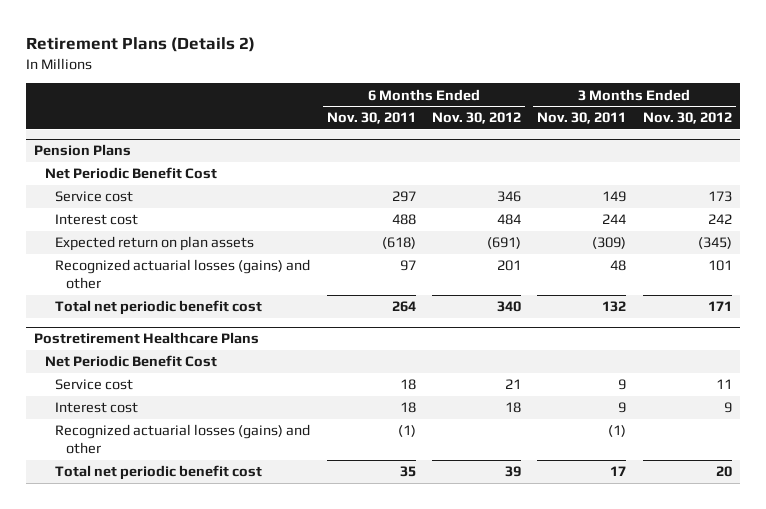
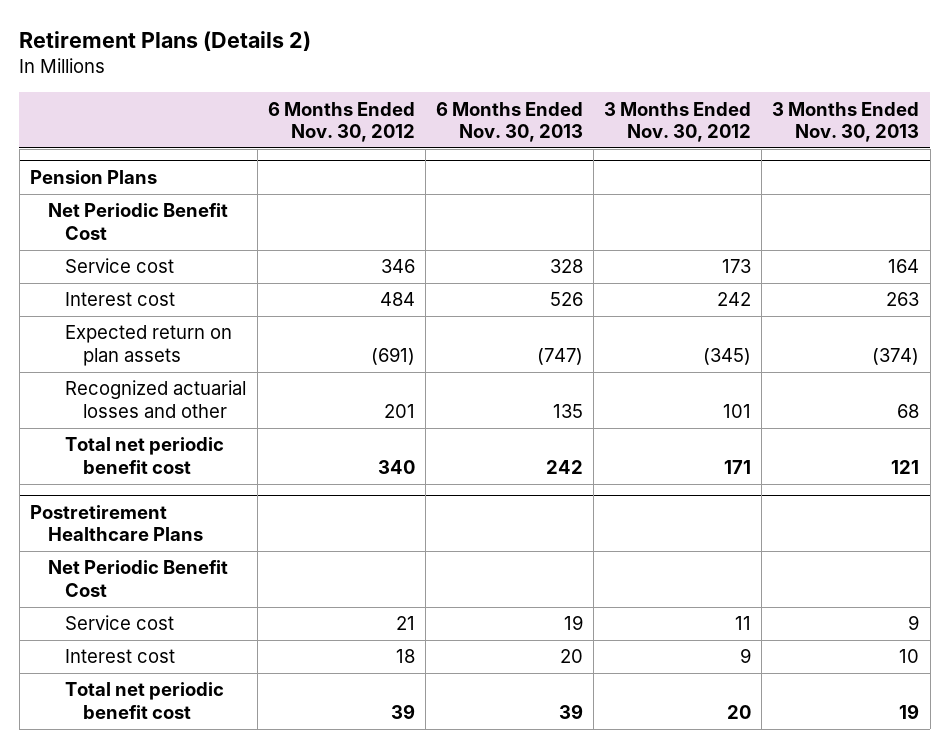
- | 6 Months Ended Nov. 30, 2011 | 6 Months Ended Nov. 30, 2012 | 3 Months Ended Nov. 30, 2011 | 3 Months Ended Nov. 30, 2012
+ | 6 Months Ended Nov. 30, 2012 | 6 Months Ended Nov. 30, 2013 | 3 Months Ended Nov. 30, 2012 | 3 Months Ended Nov. 30, 2013
@ Pension Plans
- Recognized actuarial losses (gains) and other | 97 | 201 | 48 | 101
+ Recognized actuarial losses and other | 201 | 135 | 101 | 68
@ Postretirement Healthcare Plans
- Recognized actuarial losses (gains) and other | (1) | | (1) |

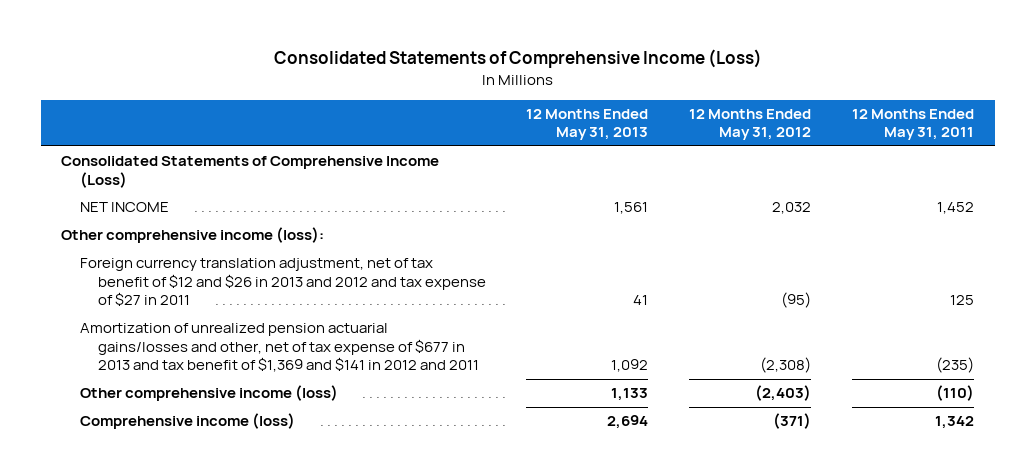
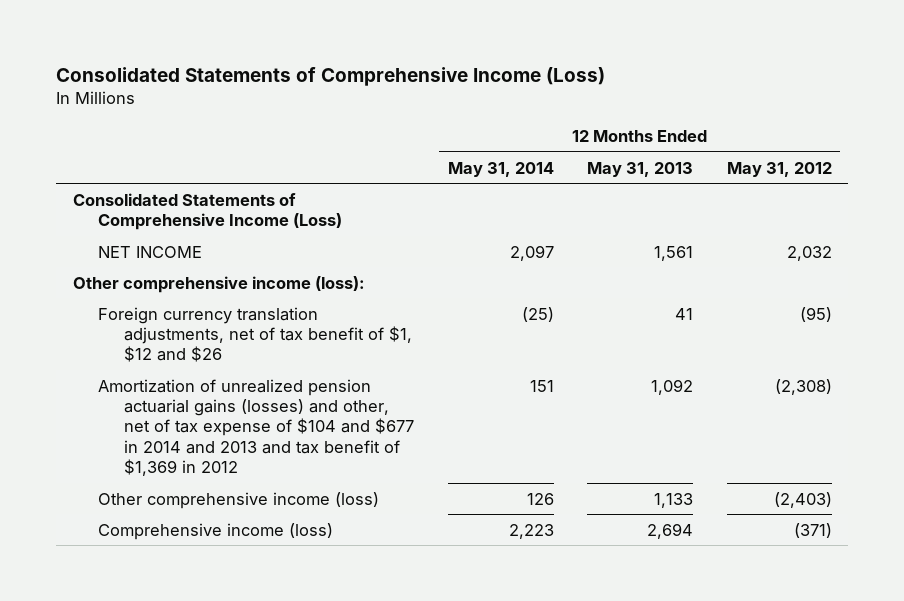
- | 12 Months Ended May 31, 2013 | 12 Months Ended May 31, 2012 | 12 Months Ended May 31, 2011
+ | 12 Months Ended May 31, 2014 | 12 Months Ended May 31, 2013 | 12 Months Ended May 31, 2012
- Foreign currency translation adjustment, net of tax benefit of $12 and $26 in 2013 and 2012 and tax expense of $27 in 2011 | 41 | (95) | 125
- Amortization of unrealized pension actuarial gains/losses and other, net of tax expense of $677 in 2013 and tax benefit of $1,369 and $141 in 2012 and 2011 | 1,092 | (2,308) | (235)
+ Foreign currency translation adjustments, net of tax benefit of $1, $12 and $26 | (25) | 41 | (95)
+ Amortization of unrealized pension actuarial gains (losses) and other, net of tax expense of $104 and $677 in 2014 and 2013 and tax benefit of $1,369 in 2012 | 151 | 1,092 | (2,308)

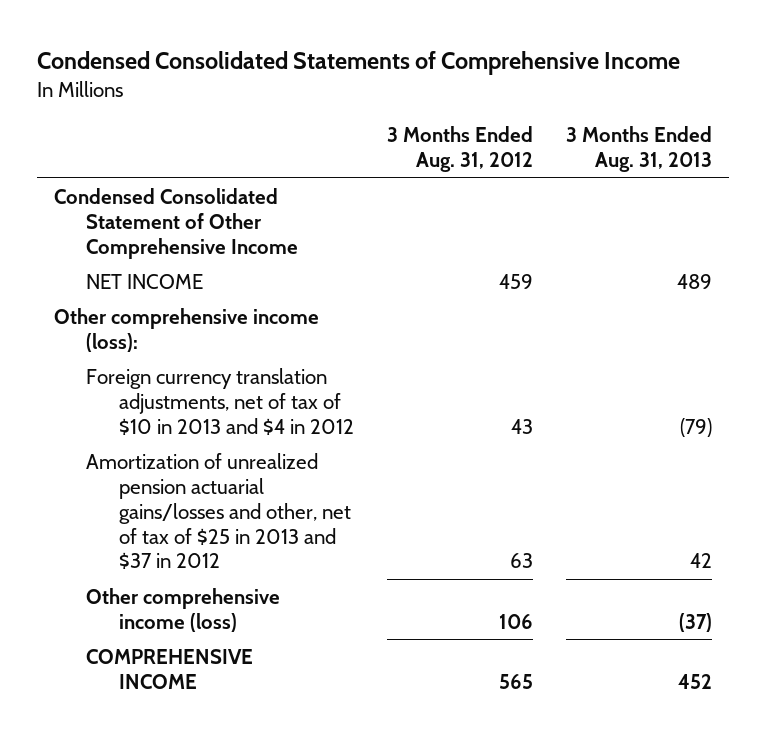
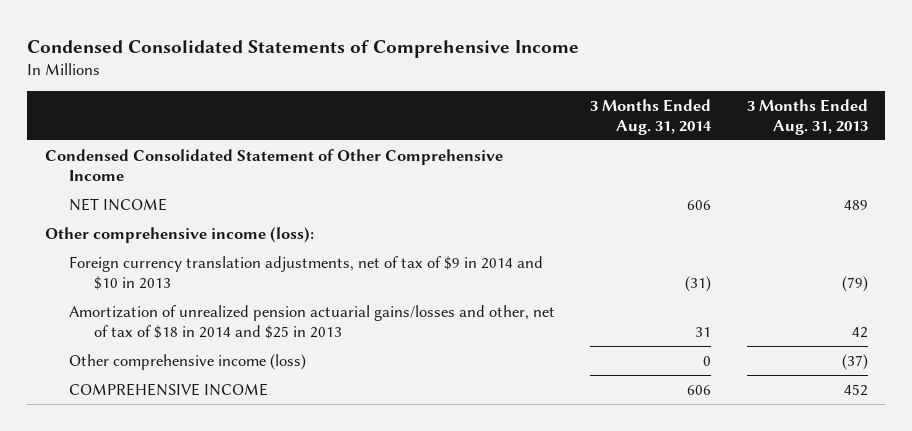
- | 3 Months Ended Aug. 31, 2012 | 3 Months Ended Aug. 31, 2013
+ | 3 Months Ended Aug. 31, 2014 | 3 Months Ended Aug. 31, 2013
- Foreign currency translation adjustments, net of tax of $10 in 2013 and $4 in 2012 | 43 | (79)
- Amortization of unrealized pension actuarial gains/losses and other, net of tax of $25 in 2013 and $37 in 2012 | 63 | 42
+ Foreign currency translation adjustments, net of tax of $9 in 2014 and $10 in 2013 | (31) | (79)
+ Amortization of unrealized pension actuarial gains/losses and other, net of tax of $18 in 2014 and $25 in 2013 | 31 | 42

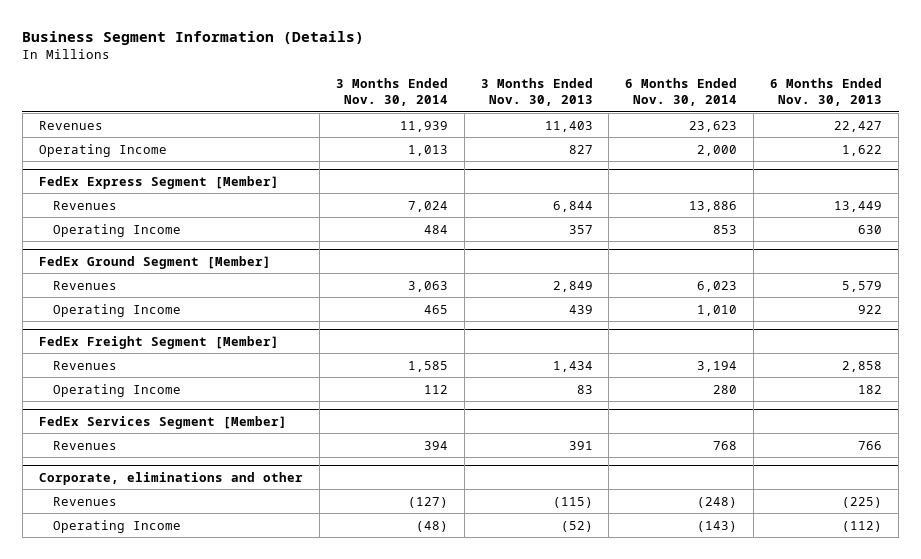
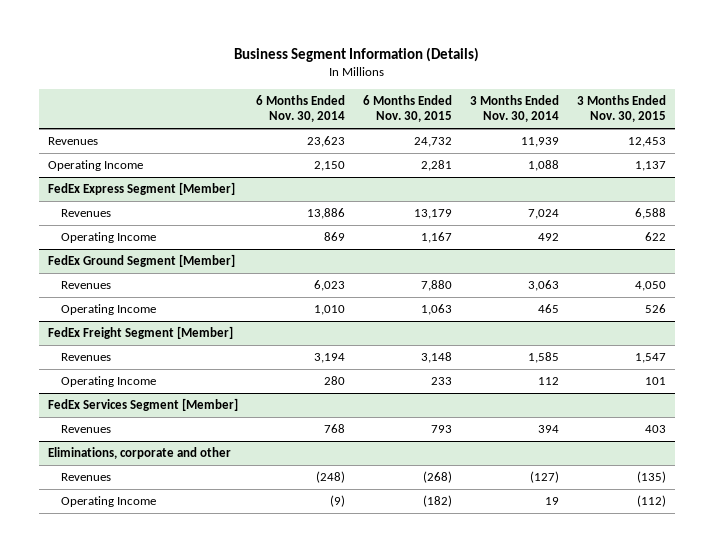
- | 3 Months Ended Nov. 30, 2014 | 3 Months Ended Nov. 30, 2013 | 6 Months Ended Nov. 30, 2014 | 6 Months Ended Nov. 30, 2013
+ | 6 Months Ended Nov. 30, 2014 | 6 Months Ended Nov. 30, 2015 | 3 Months Ended Nov. 30, 2014 | 3 Months Ended Nov. 30, 2015
- Operating Income | 1,013 | 827 | 2,000 | 1,622
+ Operating Income | 2,150 | 2,281 | 1,088 | 1,137
@ FedEx Express Segment [Member]
- Operating Income | 484 | 357 | 853 | 630
+ Operating Income | 869 | 1,167 | 492 | 622
- Corporate, eliminations and other
+ Eliminations, corporate and other
- Operating Income | (48) | (52) | (143) | (112)
+ Operating Income | (9) | (182) | 19 | (112)

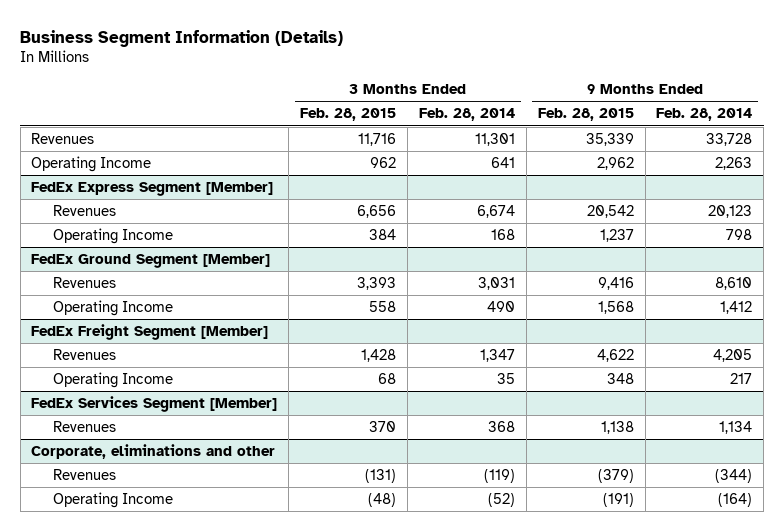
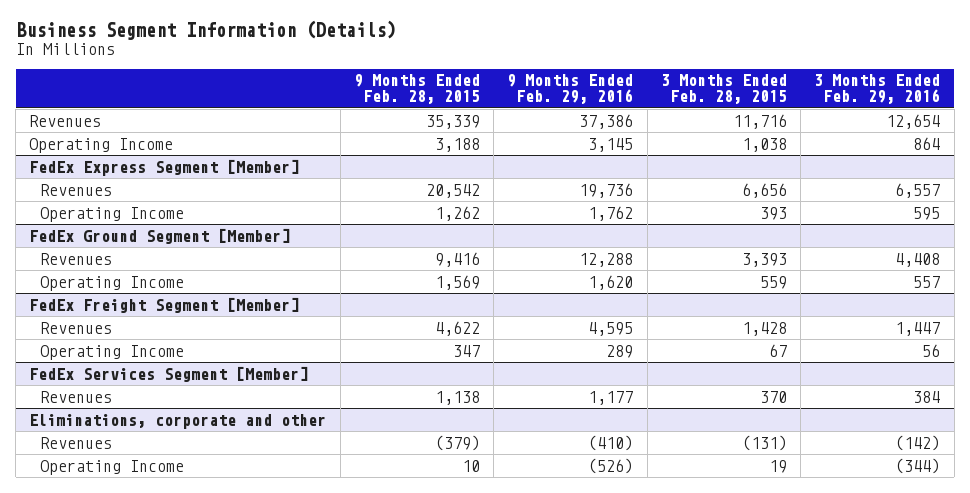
- | 3 Months Ended Feb. 28, 2015 | 3 Months Ended Feb. 28, 2014 | 9 Months Ended Feb. 28, 2015 | 9 Months Ended Feb. 28, 2014
+ | 9 Months Ended Feb. 28, 2015 | 9 Months Ended Feb. 29, 2016 | 3 Months Ended Feb. 28, 2015 | 3 Months Ended Feb. 29, 2016
- Operating Income | 962 | 641 | 2,962 | 2,263
+ Operating Income | 3,188 | 3,145 | 1,038 | 864
@ FedEx Express Segment [Member]
- Operating Income | 384 | 168 | 1,237 | 798
+ Operating Income | 1,262 | 1,762 | 393 | 595
@ FedEx Ground Segment [Member]
- Operating Income | 558 | 490 | 1,568 | 1,412
+ Operating Income | 1,569 | 1,620 | 559 | 557
@ FedEx Freight Segment [Member]
- Operating Income | 68 | 35 | 348 | 217
+ Operating Income | 347 | 289 | 67 | 56
- Corporate, eliminations and other
+ Eliminations, corporate and other
- Operating Income | (48) | (52) | (191) | (164)
+ Operating Income | 10 | (526) | 19 | (344)

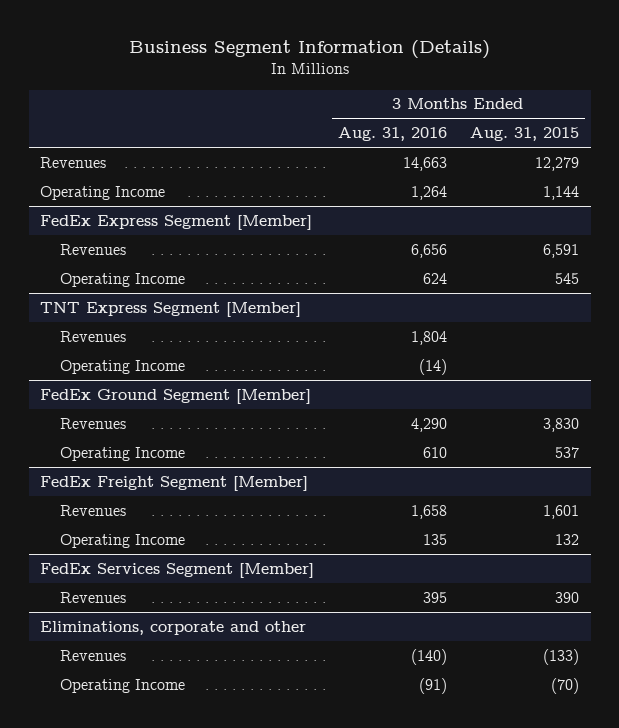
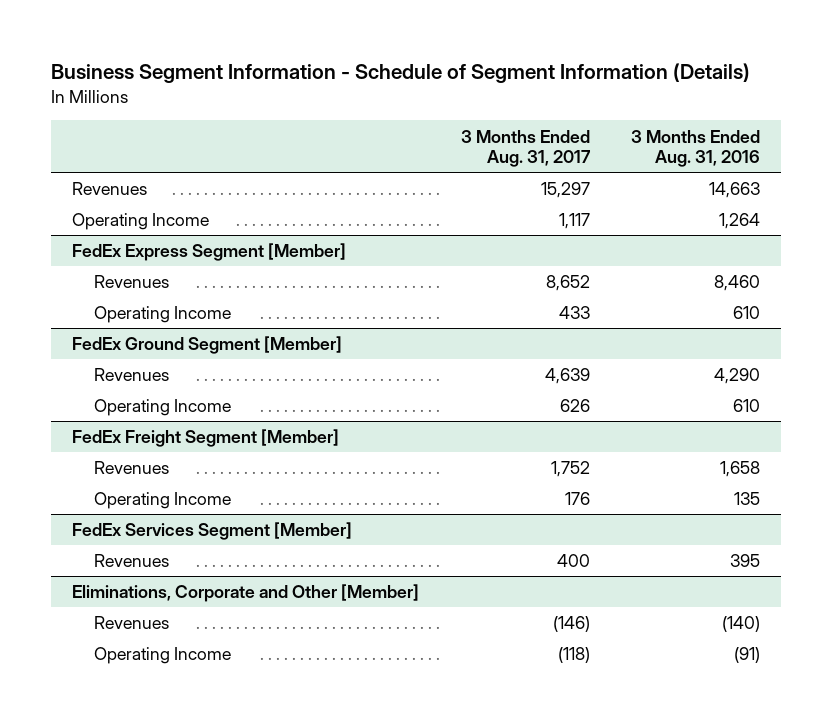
- Business Segment Information (Details)
+ Business Segment Information - Schedule of Segment Information (Details)
- | 3 Months Ended Aug. 31, 2016 | 3 Months Ended Aug. 31, 2015
+ | 3 Months Ended Aug. 31, 2017 | 3 Months Ended Aug. 31, 2016
@ FedEx Express Segment [Member]
- Revenues | 6,656 | 6,591
- Operating Income | 624 | 545
- TNT Express Segment [Member]
- Revenues | 1,804 |
- Operating Income | (14) |
@ FedEx Express Segment [Member]
+ Revenues | 8,652 | 8,460
+ Operating Income | 433 | 610
- Eliminations, corporate and other
+ Eliminations, Corporate and Other [Member]

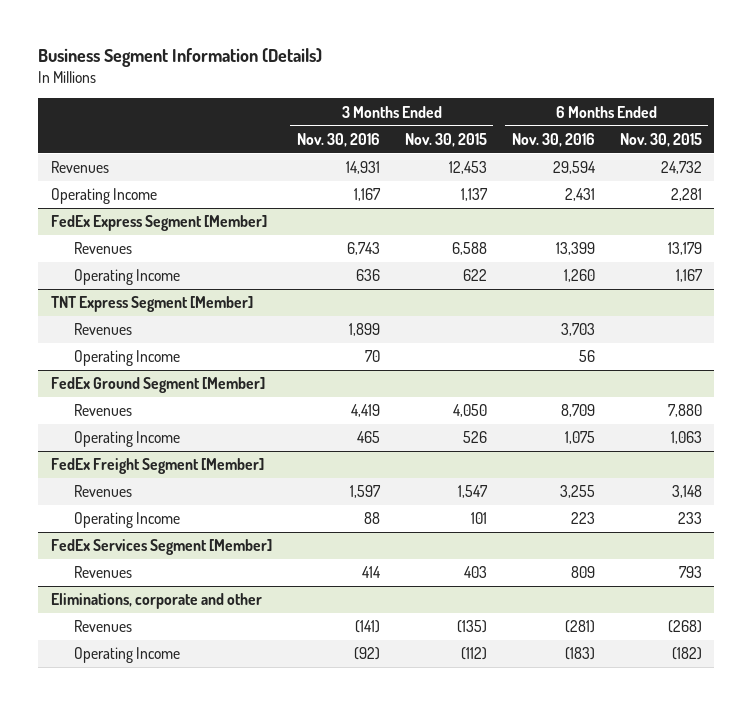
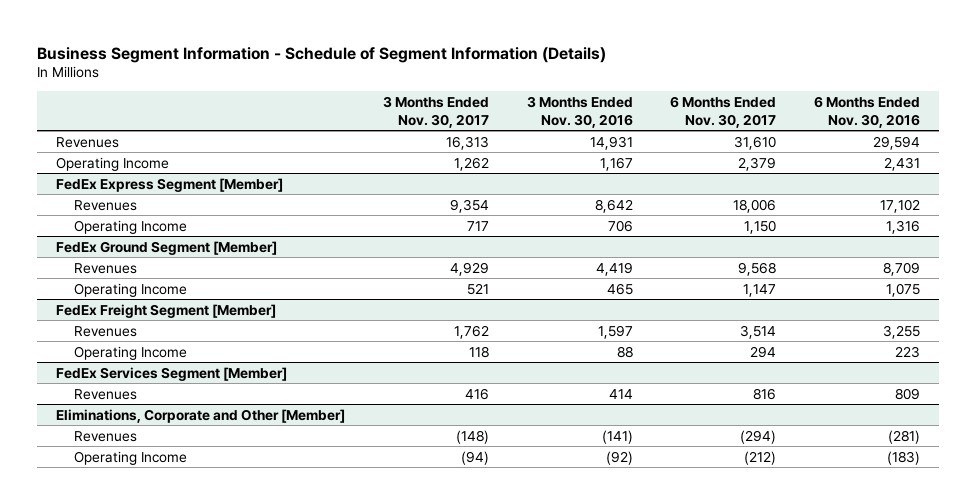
- Business Segment Information (Details)
+ Business Segment Information - Schedule of Segment Information (Details)
- | 3 Months Ended Nov. 30, 2016 | 3 Months Ended Nov. 30, 2015 | 6 Months Ended Nov. 30, 2016 | 6 Months Ended Nov. 30, 2015
+ | 3 Months Ended Nov. 30, 2017 | 3 Months Ended Nov. 30, 2016 | 6 Months Ended Nov. 30, 2017 | 6 Months Ended Nov. 30, 2016
@ FedEx Express Segment [Member]
- Revenues | 6,743 | 6,588 | 13,399 | 13,179
- Operating Income | 636 | 622 | 1,260 | 1,167
- TNT Express Segment [Member]
- Revenues | 1,899 | | 3,703 |
- Operating Income | 70 | | 56 |
@ FedEx Express Segment [Member]
+ Revenues | 9,354 | 8,642 | 18,006 | 17,102
+ Operating Income | 717 | 706 | 1,150 | 1,316
- Eliminations, corporate and other
+ Eliminations, Corporate and Other [Member]

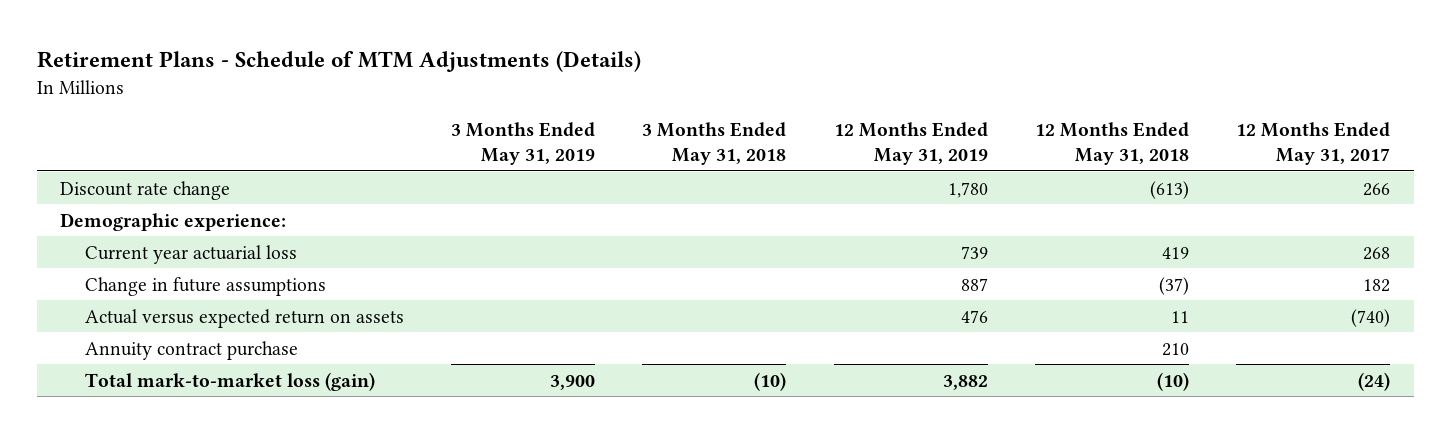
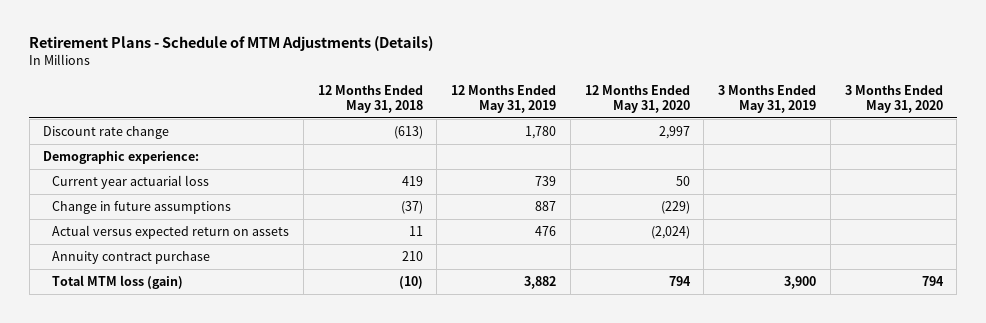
- | 3 Months Ended May 31, 2019 | 3 Months Ended May 31, 2018 | 12 Months Ended May 31, 2019 | 12 Months Ended May 31, 2018 | 12 Months Ended May 31, 2017
+ | 12 Months Ended May 31, 2018 | 12 Months Ended May 31, 2019 | 12 Months Ended May 31, 2020 | 3 Months Ended May 31, 2019 | 3 Months Ended May 31, 2020
- Total mark-to-market loss (gain) | 3,900 | (10) | 3,882 | (10) | (24)
+ Total MTM loss (gain) | (10) | 3,882 | 794 | 3,900 | 794

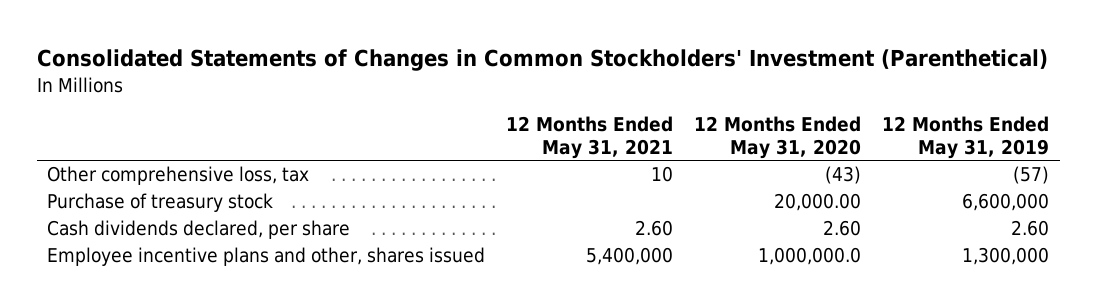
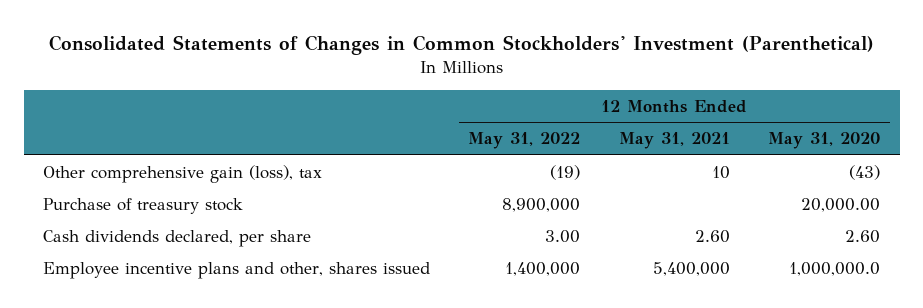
- | 12 Months Ended May 31, 2021 | 12 Months Ended May 31, 2020 | 12 Months Ended May 31, 2019
+ | 12 Months Ended May 31, 2022 | 12 Months Ended May 31, 2021 | 12 Months Ended May 31, 2020
- Other comprehensive loss, tax | 10 | (43) | (57)
+ Other comprehensive gain (loss), tax | (19) | 10 | (43)

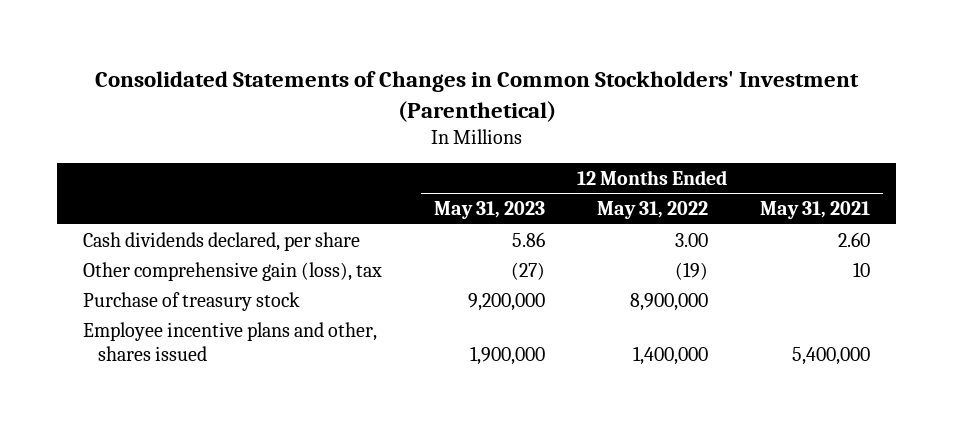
- | 12 Months Ended May 31, 2022 | 12 Months Ended May 31, 2021 | 12 Months Ended May 31, 2020
+ | 12 Months Ended May 31, 2023 | 12 Months Ended May 31, 2022 | 12 Months Ended May 31, 2021
moved up: Cash dividends declared, per share | 5.86 | 3.00 | 2.60

